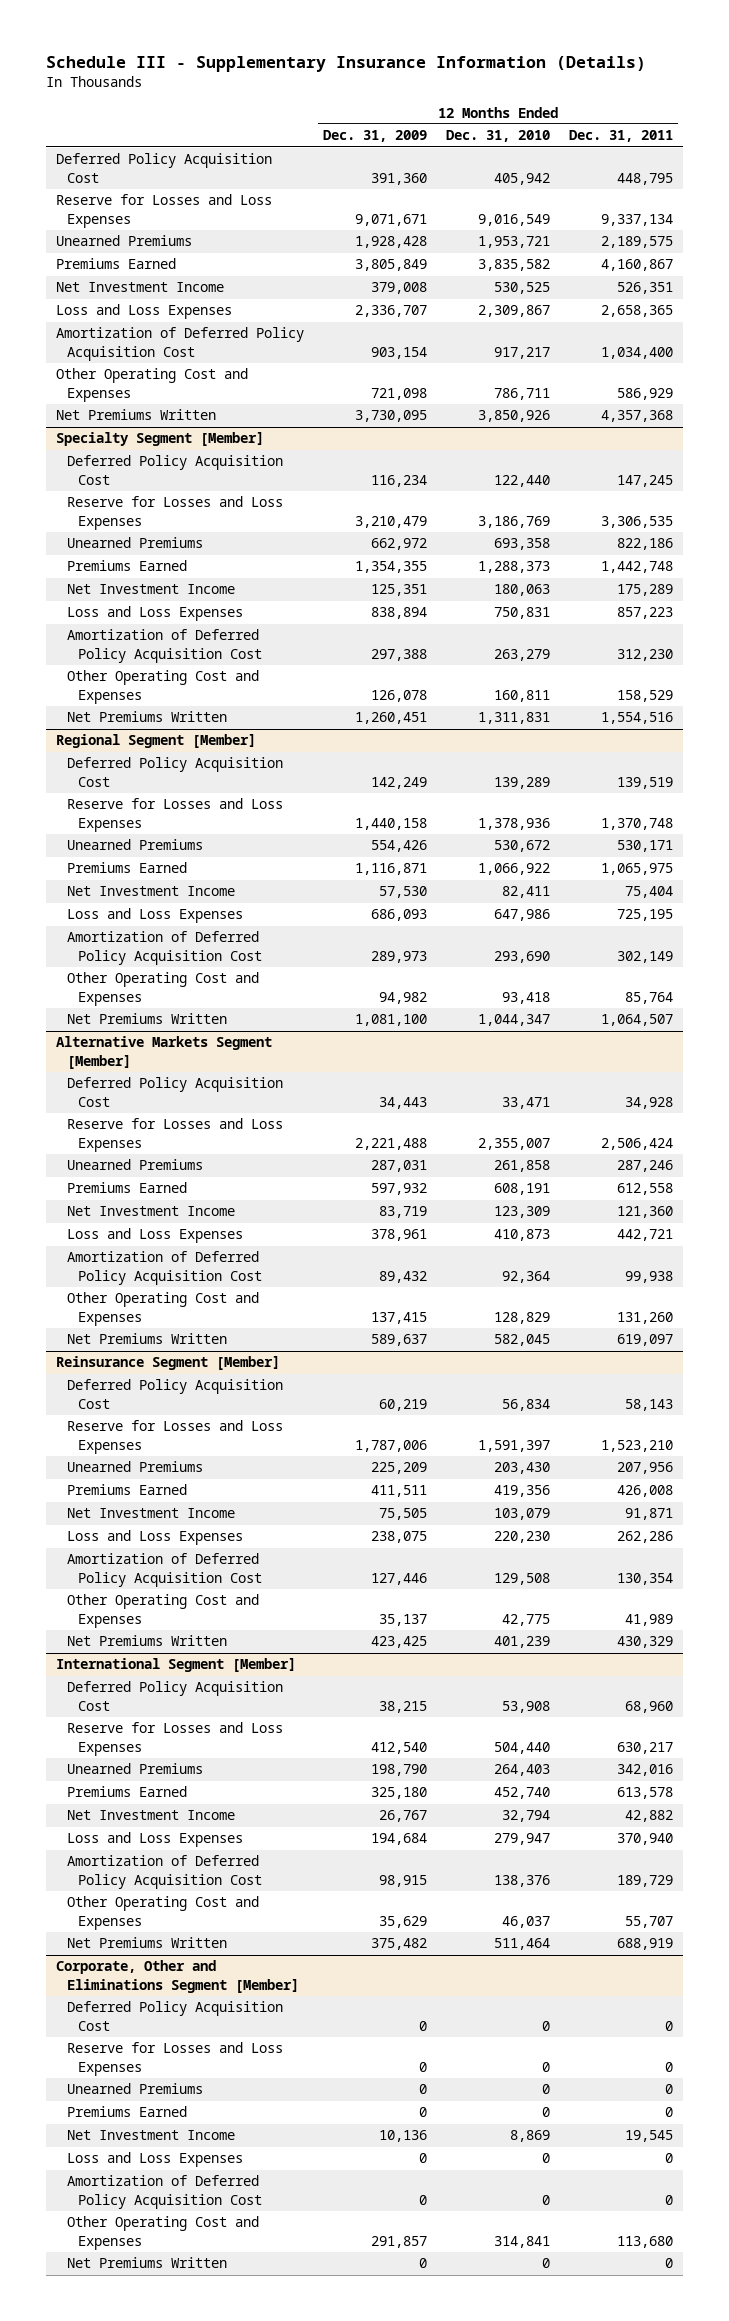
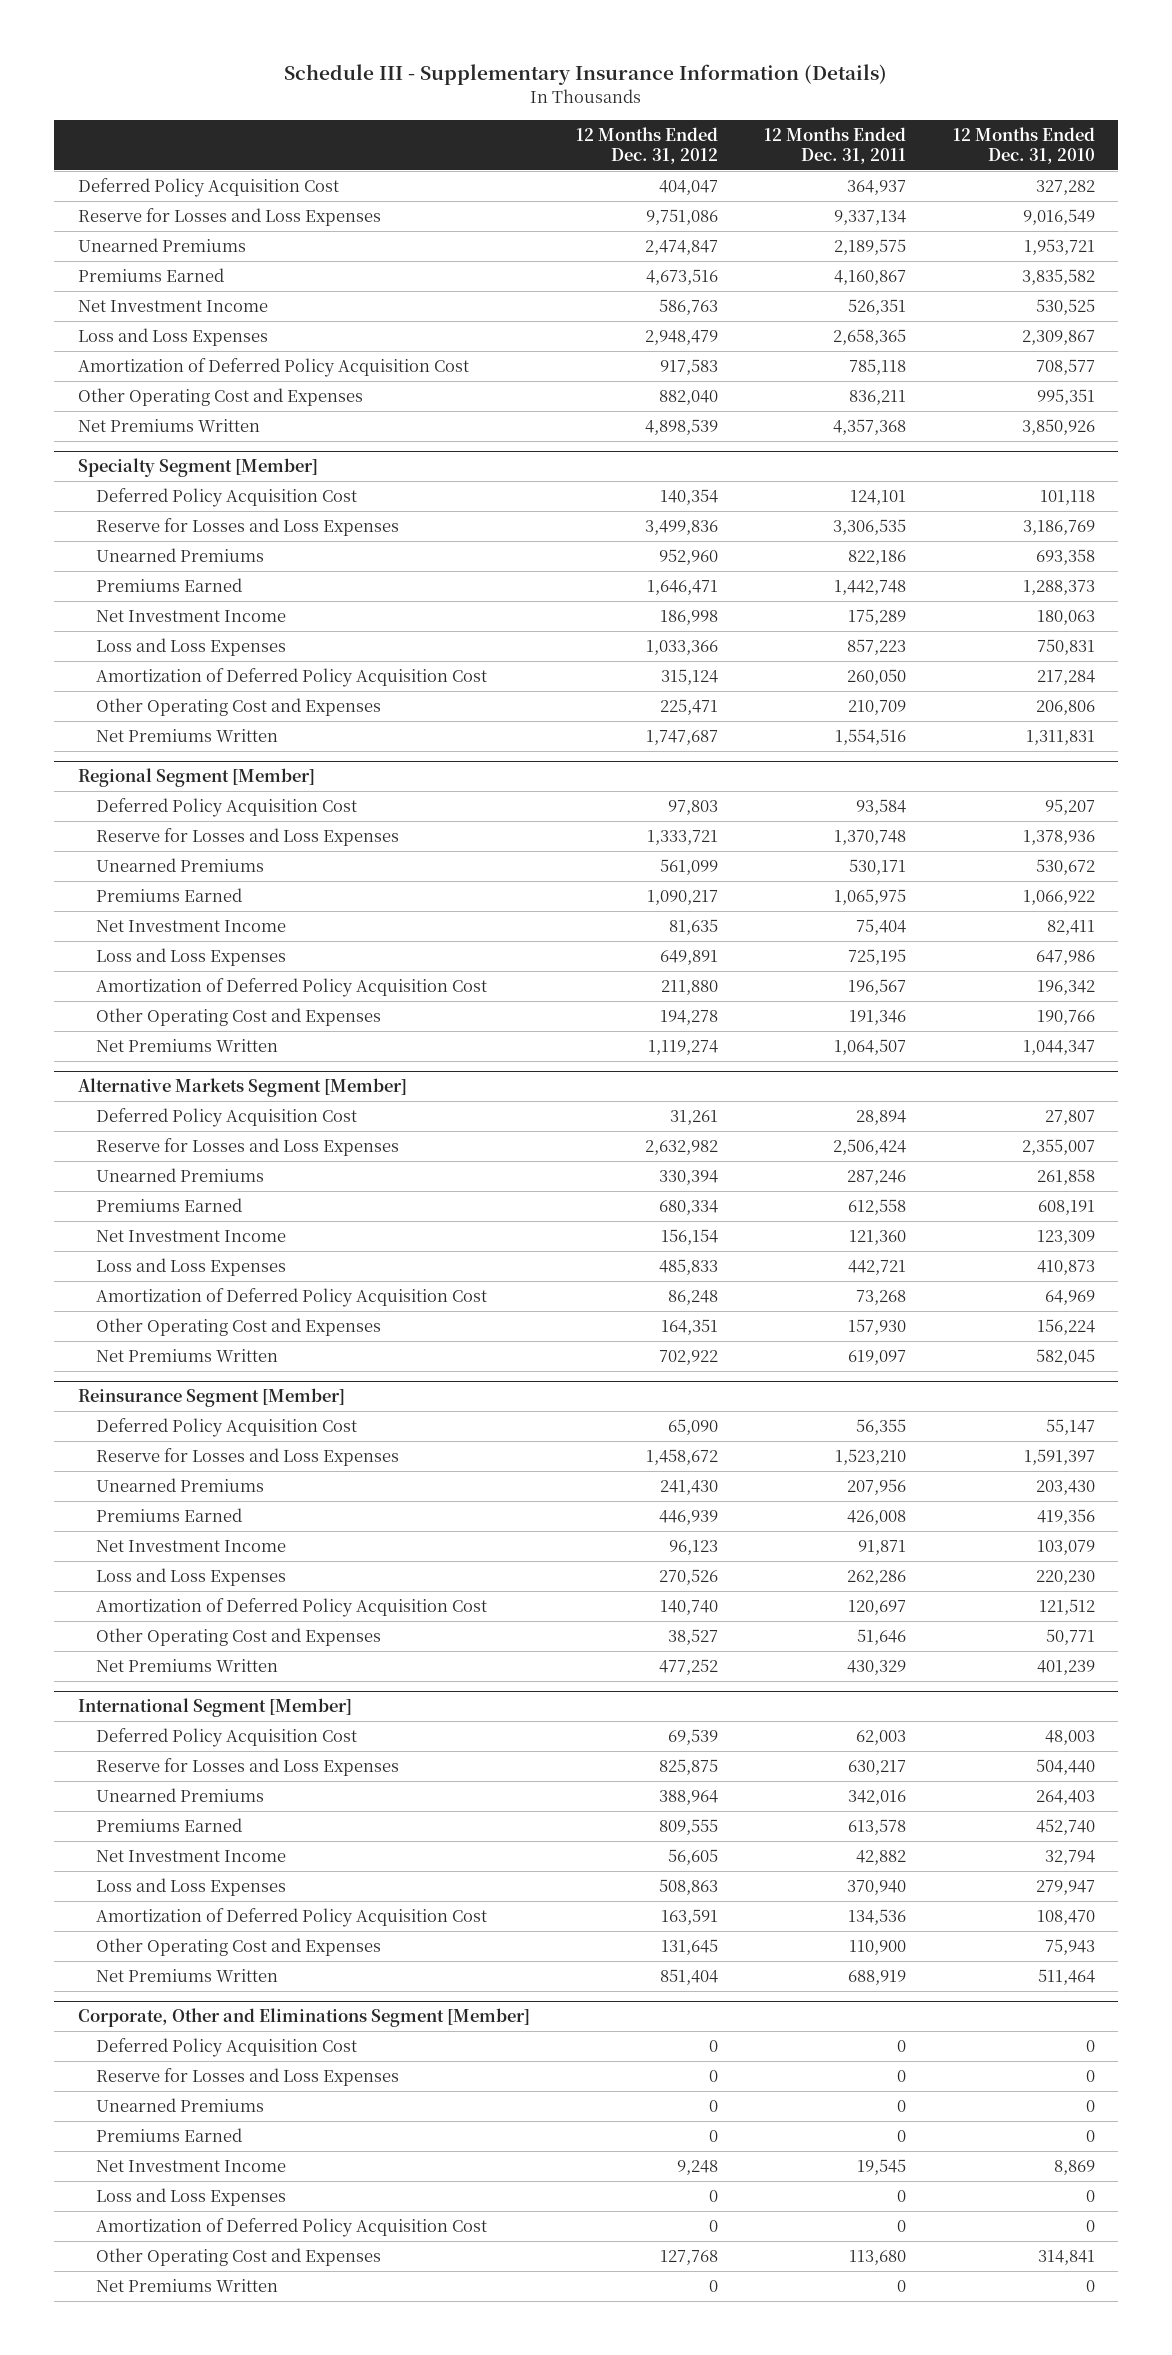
- | 12 Months Ended Dec. 31, 2009 | 12 Months Ended Dec. 31, 2010 | 12 Months Ended Dec. 31, 2011
+ | 12 Months Ended Dec. 31, 2012 | 12 Months Ended Dec. 31, 2011 | 12 Months Ended Dec. 31, 2010
- Deferred Policy Acquisition Cost | 391,360 | 405,942 | 448,795
+ Deferred Policy Acquisition Cost | 404,047 | 364,937 | 327,282
- Amortization of Deferred Policy Acquisition Cost | 903,154 | 917,217 | 1,034,400
- Other Operating Cost and Expenses | 721,098 | 786,711 | 586,929
+ Amortization of Deferred Policy Acquisition Cost | 917,583 | 785,118 | 708,577
+ Other Operating Cost and Expenses | 882,040 | 836,211 | 995,351
@ Specialty Segment [Member]
- Deferred Policy Acquisition Cost | 116,234 | 122,440 | 147,245
+ Deferred Policy Acquisition Cost | 140,354 | 124,101 | 101,118
- Amortization of Deferred Policy Acquisition Cost | 297,388 | 263,279 | 312,230
- Other Operating Cost and Expenses | 126,078 | 160,811 | 158,529
+ Amortization of Deferred Policy Acquisition Cost | 315,124 | 260,050 | 217,284
+ Other Operating Cost and Expenses | 225,471 | 210,709 | 206,806
@ Regional Segment [Member]
- Deferred Policy Acquisition Cost | 142,249 | 139,289 | 139,519
+ Deferred Policy Acquisition Cost | 97,803 | 93,584 | 95,207
- Amortization of Deferred Policy Acquisition Cost | 289,973 | 293,690 | 302,149
- Other Operating Cost and Expenses | 94,982 | 93,418 | 85,764
+ Amortization of Deferred Policy Acquisition Cost | 211,880 | 196,567 | 196,342
+ Other Operating Cost and Expenses | 194,278 | 191,346 | 190,766
@ Alternative Markets Segment [Member]
- Deferred Policy Acquisition Cost | 34,443 | 33,471 | 34,928
+ Deferred Policy Acquisition Cost | 31,261 | 28,894 | 27,807
- Amortization of Deferred Policy Acquisition Cost | 89,432 | 92,364 | 99,938
- Other Operating Cost and Expenses | 137,415 | 128,829 | 131,260
+ Amortization of Deferred Policy Acquisition Cost | 86,248 | 73,268 | 64,969
+ Other Operating Cost and Expenses | 164,351 | 157,930 | 156,224
@ Reinsurance Segment [Member]
- Deferred Policy Acquisition Cost | 60,219 | 56,834 | 58,143
+ Deferred Policy Acquisition Cost | 65,090 | 56,355 | 55,147
- Amortization of Deferred Policy Acquisition Cost | 127,446 | 129,508 | 130,354
- Other Operating Cost and Expenses | 35,137 | 42,775 | 41,989
+ Amortization of Deferred Policy Acquisition Cost | 140,740 | 120,697 | 121,512
+ Other Operating Cost and Expenses | 38,527 | 51,646 | 50,771
@ International Segment [Member]
- Deferred Policy Acquisition Cost | 38,215 | 53,908 | 68,960
+ Deferred Policy Acquisition Cost | 69,539 | 62,003 | 48,003
- Amortization of Deferred Policy Acquisition Cost | 98,915 | 138,376 | 189,729
- Other Operating Cost and Expenses | 35,629 | 46,037 | 55,707
+ Amortization of Deferred Policy Acquisition Cost | 163,591 | 134,536 | 108,470
+ Other Operating Cost and Expenses | 131,645 | 110,900 | 75,943

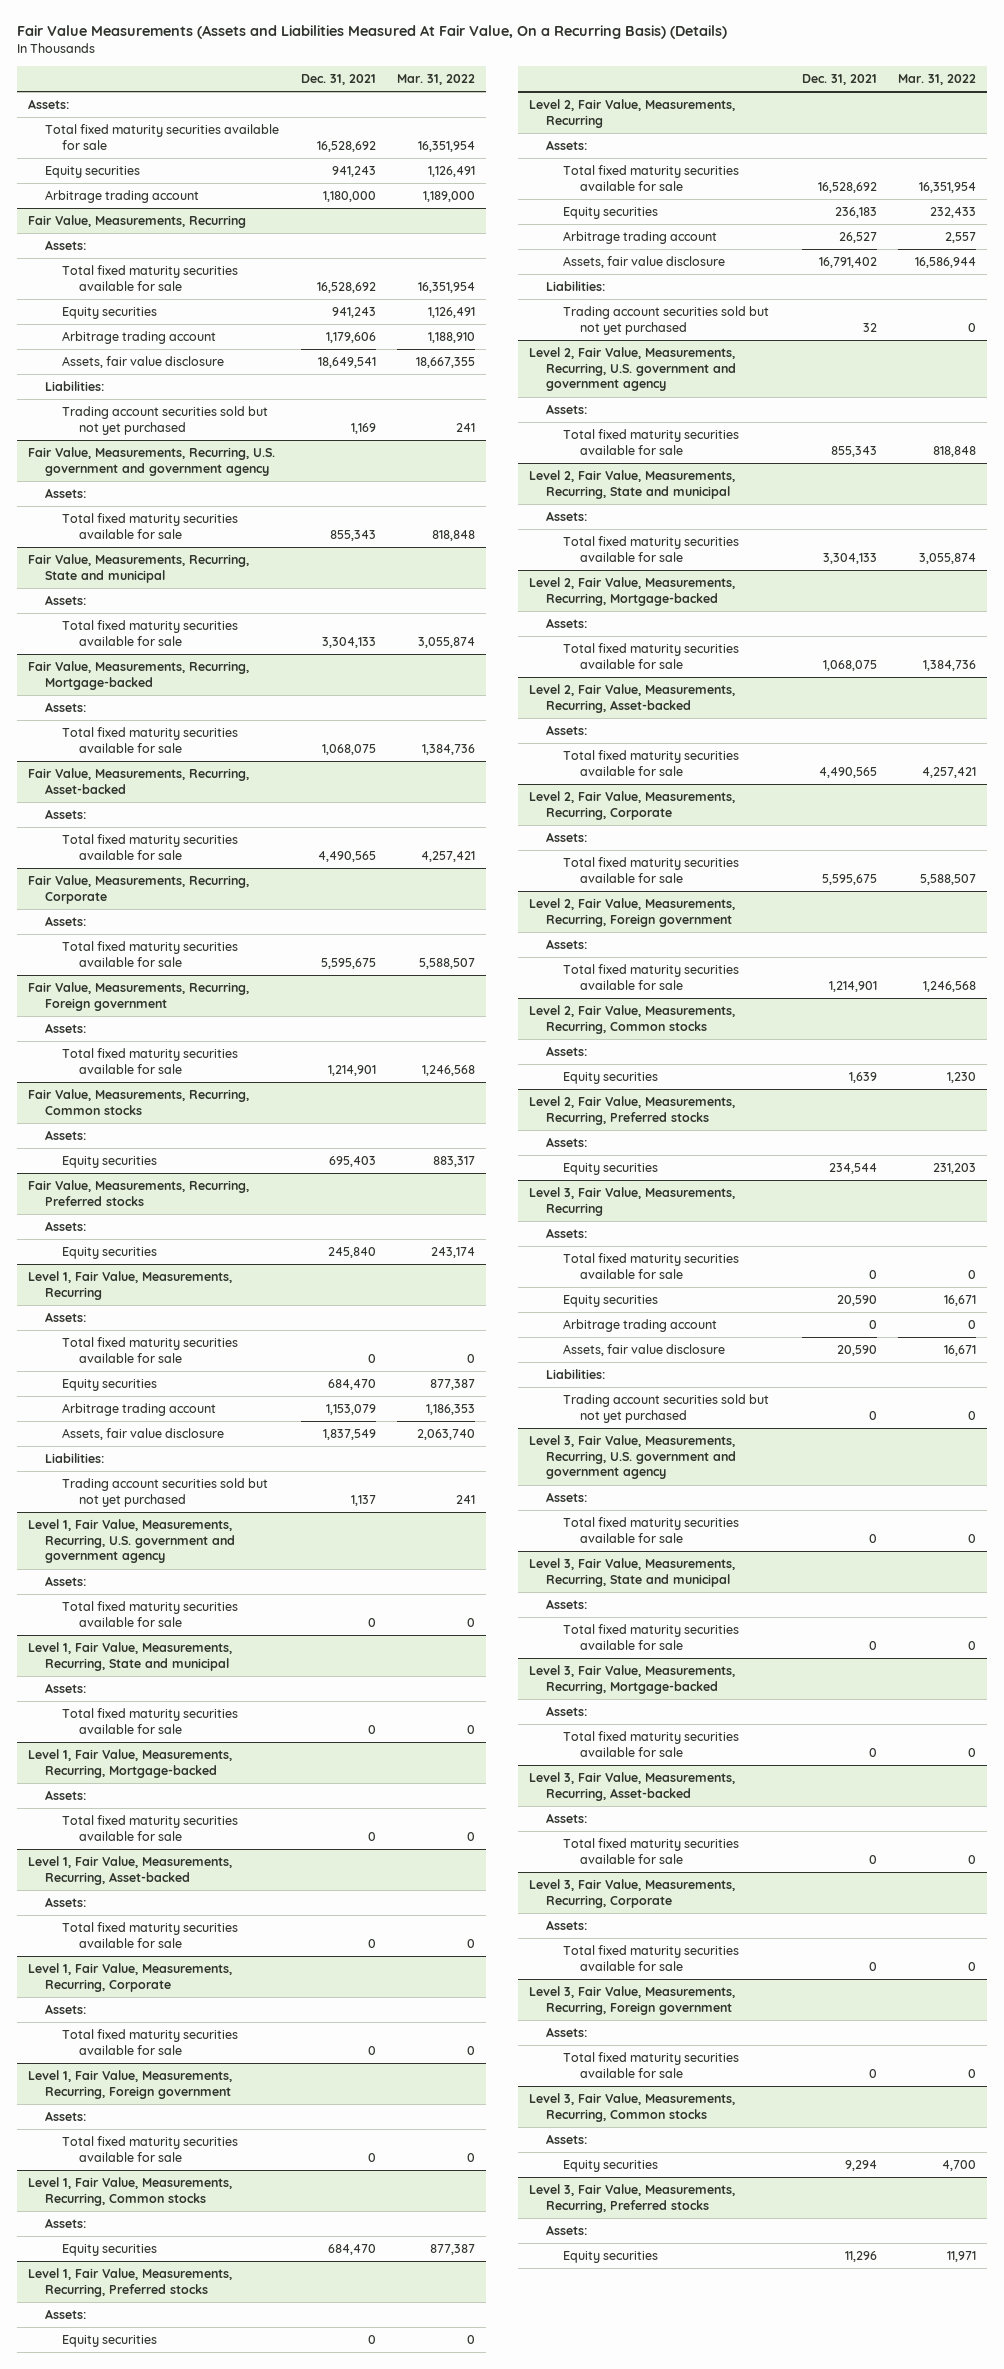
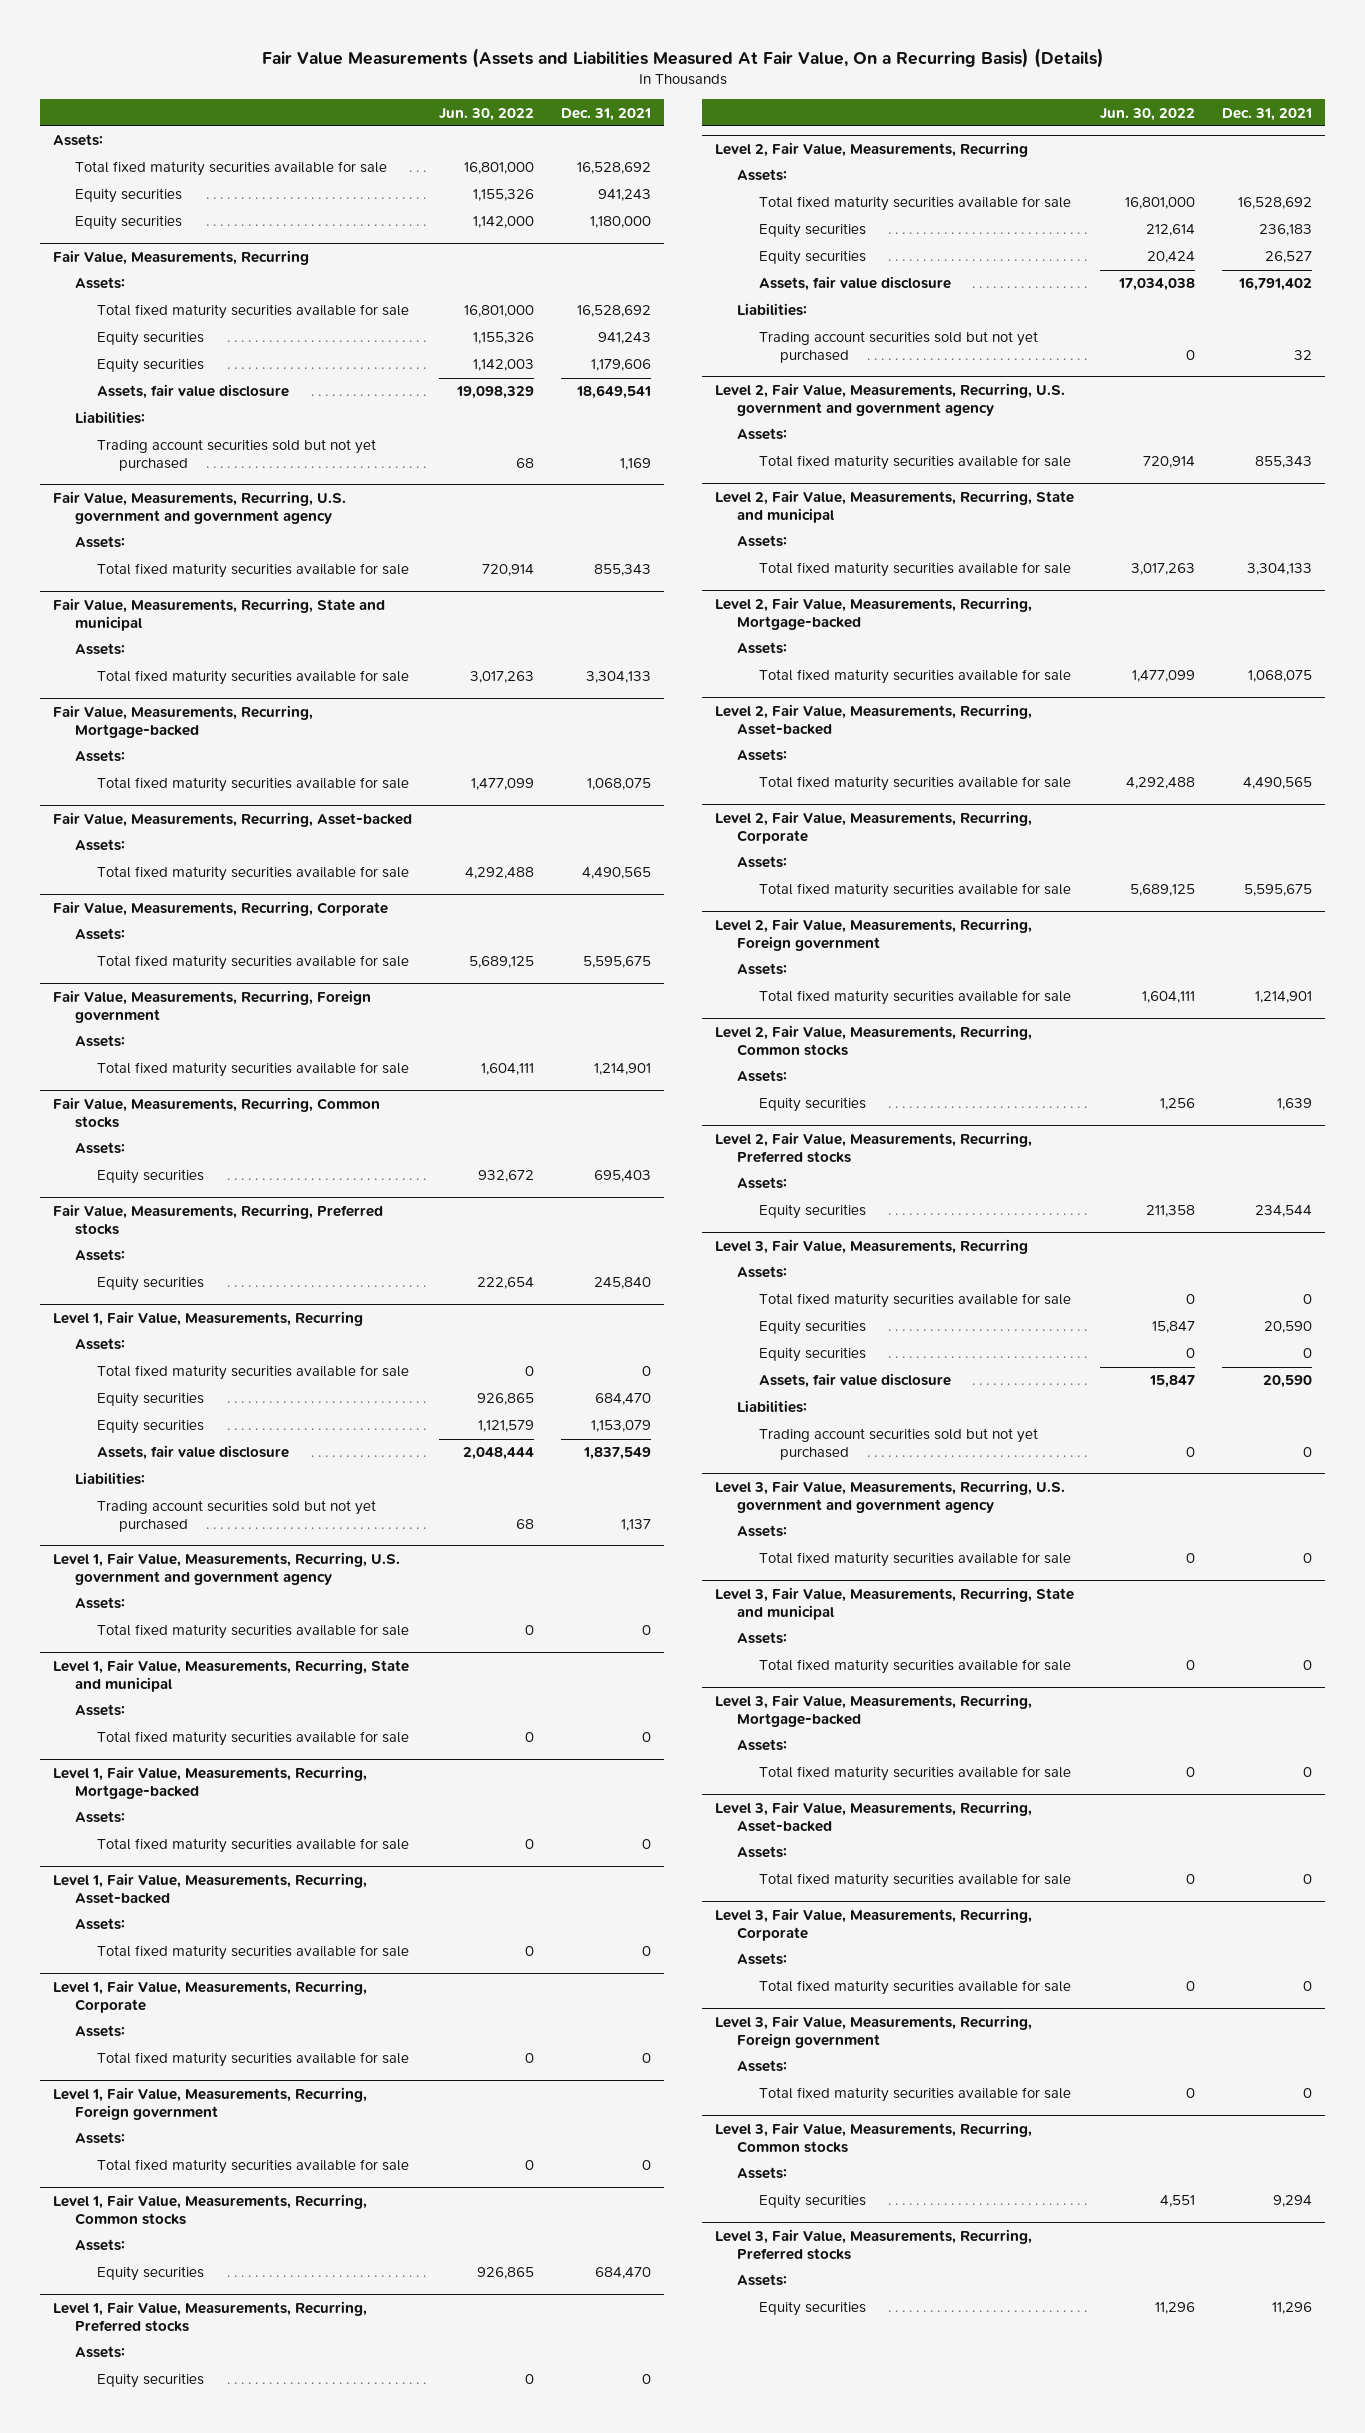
- | Dec. 31, 2021 | Mar. 31, 2022
+ | Jun. 30, 2022 | Dec. 31, 2021
- Arbitrage trading account | 1,180,000 | 1,189,000
+ Equity securities | 1,142,000 | 1,180,000
@ Fair Value, Measurements, Recurring
- Arbitrage trading account | 1,179,606 | 1,188,910
+ Equity securities | 1,142,003 | 1,179,606
@ Level 1, Fair Value, Measurements, Recurring
- Arbitrage trading account | 1,153,079 | 1,186,353
+ Equity securities | 1,121,579 | 1,153,079
@ Level 2, Fair Value, Measurements, Recurring
- Arbitrage trading account | 26,527 | 2,557
+ Equity securities | 20,424 | 26,527
@ Level 3, Fair Value, Measurements, Recurring
- Arbitrage trading account | 0 | 0
+ Equity securities | 0 | 0

